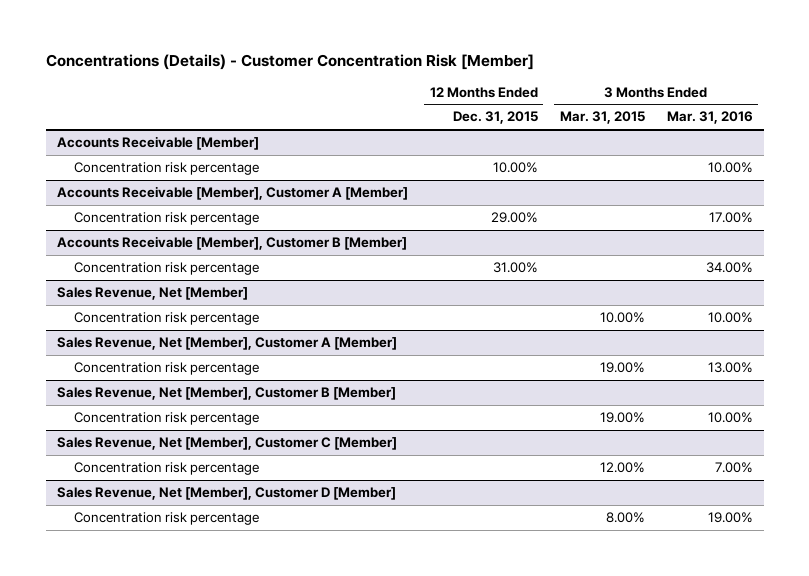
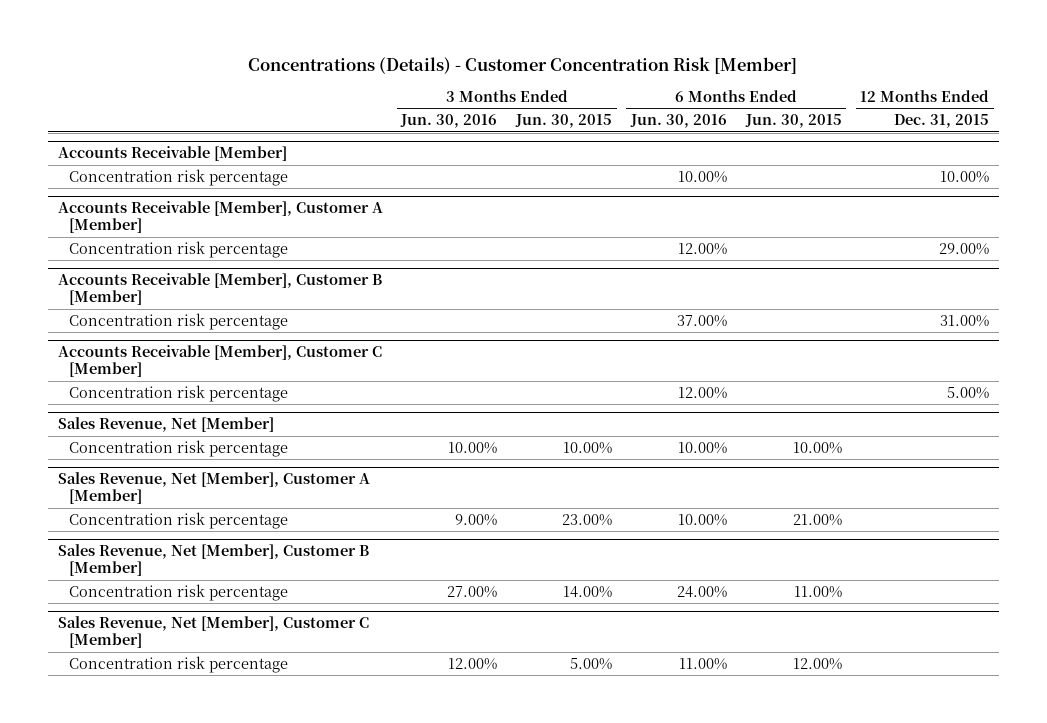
- | 12 Months Ended Dec. 31, 2015 | 3 Months Ended Mar. 31, 2015 | 3 Months Ended Mar. 31, 2016
+ | 3 Months Ended Jun. 30, 2016 | 3 Months Ended Jun. 30, 2015 | 6 Months Ended Jun. 30, 2016 | 6 Months Ended Jun. 30, 2015 | 12 Months Ended Dec. 31, 2015
+ Accounts Receivable [Member], Customer C [Member]
+ Concentration risk percentage | | | 12.00% | | 5.00%
- Sales Revenue, Net [Member], Customer D [Member]
- Concentration risk percentage | | 8.00% | 19.00%

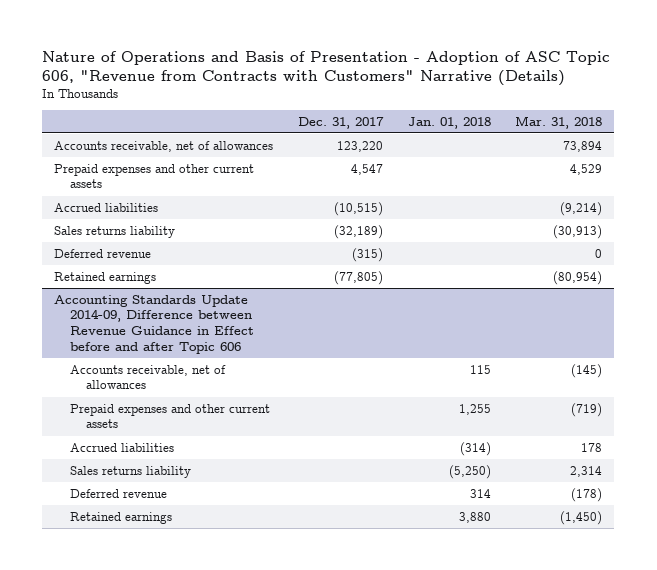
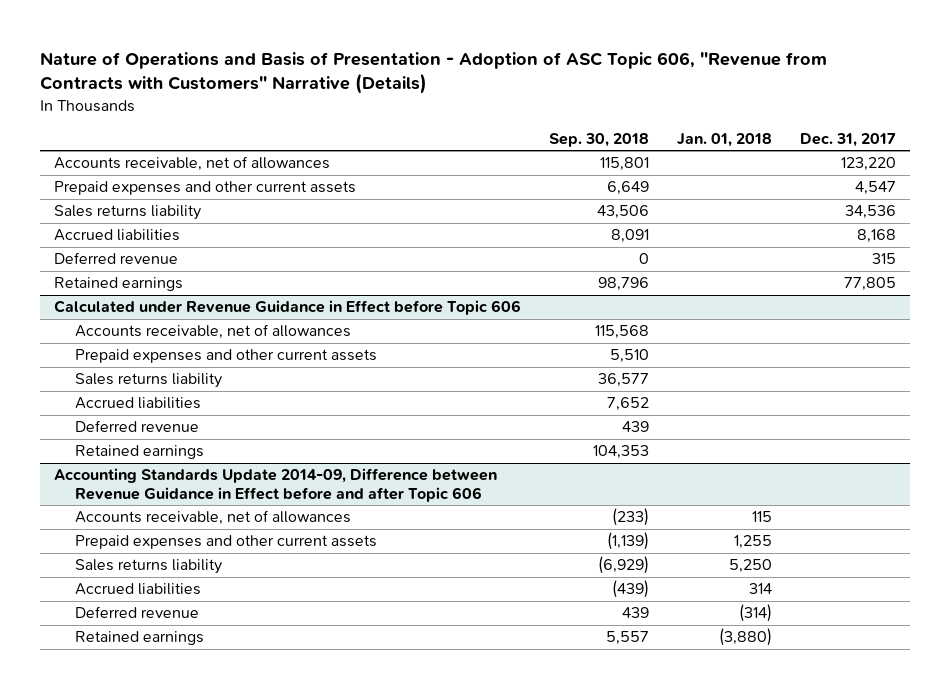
- | Dec. 31, 2017 | Jan. 01, 2018 | Mar. 31, 2018
+ | Sep. 30, 2018 | Jan. 01, 2018 | Dec. 31, 2017
- Accrued liabilities | (10,515) | | (9,214)
- Sales returns liability | (32,189) | | (30,913)
- Deferred revenue | (315) | | 0
- Retained earnings | (77,805) | | (80,954)
+ Sales returns liability | 43,506 | | 34,536
+ Accrued liabilities | 8,091 | | 8,168
+ Deferred revenue | 0 | | 315
+ Retained earnings | 98,796 | | 77,805
+ Calculated under Revenue Guidance in Effect before Topic 606
+ Accounts receivable, net of allowances | 115,568 | |
+ Prepaid expenses and other current assets | 5,510 | |
+ Sales returns liability | 36,577 | |
+ Accrued liabilities | 7,652 | |
+ Deferred revenue | 439 | |
+ Retained earnings | 104,353 | |
@ Accounting Standards Update 2014-09, Difference between Revenue Guidance in Effect before and after Topic 606
- Accrued liabilities | | (314) | 178
- Sales returns liability | | (5,250) | 2,314
- Deferred revenue | | 314 | (178)
- Retained earnings | | 3,880 | (1,450)
+ Sales returns liability | (6,929) | 5,250 |
+ Accrued liabilities | (439) | 314 |
+ Deferred revenue | 439 | (314) |
+ Retained earnings | 5,557 | (3,880) |

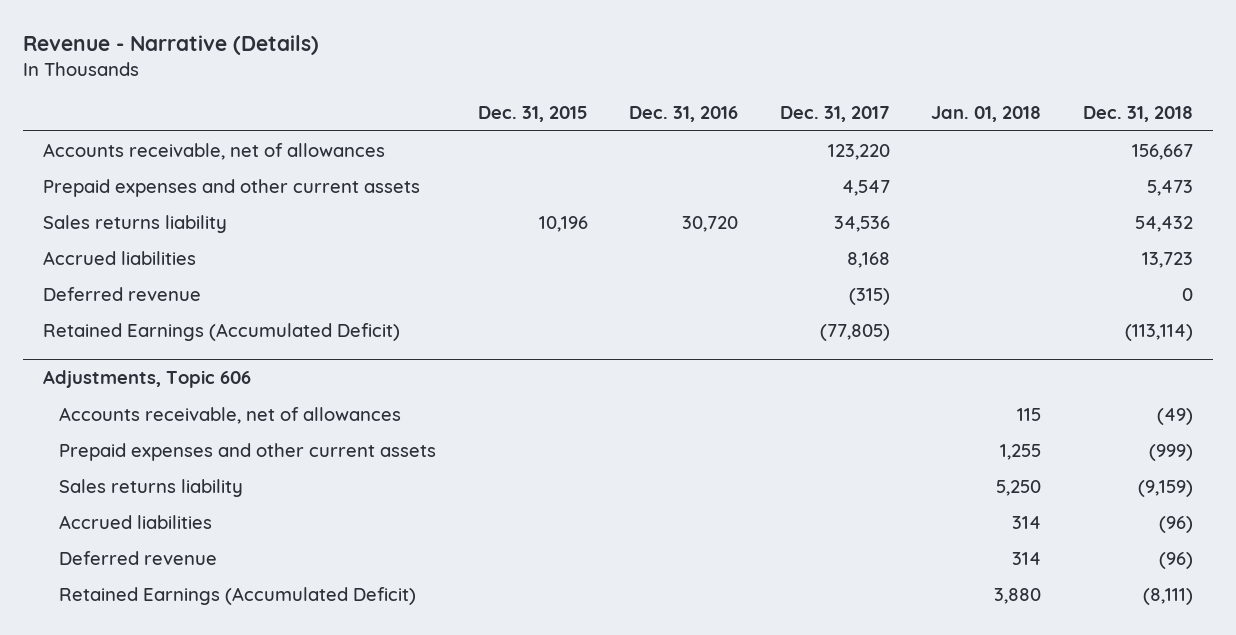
- Nature of Operations and Basis of Presentation - Adoption of ASC Topic 606, "Revenue from Contracts with Customers" Narrative (Details)
+ Revenue - Narrative (Details)
- | Sep. 30, 2018 | Jan. 01, 2018 | Dec. 31, 2017
+ | Dec. 31, 2015 | Dec. 31, 2016 | Dec. 31, 2017 | Jan. 01, 2018 | Dec. 31, 2018
- Deferred revenue | 0 | | 315
- Retained earnings | 98,796 | | 77,805
- Calculated under Revenue Guidance in Effect before Topic 606
- Accounts receivable, net of allowances | 115,568 | |
- Prepaid expenses and other current assets | 5,510 | |
- Sales returns liability | 36,577 | |
- Accrued liabilities | 7,652 | |
- Deferred revenue | 439 | |
- Retained earnings | 104,353 | |
- Accounting Standards Update 2014-09, Difference between Revenue Guidance in Effect before and after Topic 606
+ Deferred revenue | | | (315) | | 0
+ Retained Earnings (Accumulated Deficit) | | | (77,805) | | (113,114)
+ Adjustments, Topic 606
- Deferred revenue | 439 | (314) |
- Retained earnings | 5,557 | (3,880) |
+ Deferred revenue | | | | 314 | (96)
+ Retained Earnings (Accumulated Deficit) | | | | 3,880 | (8,111)

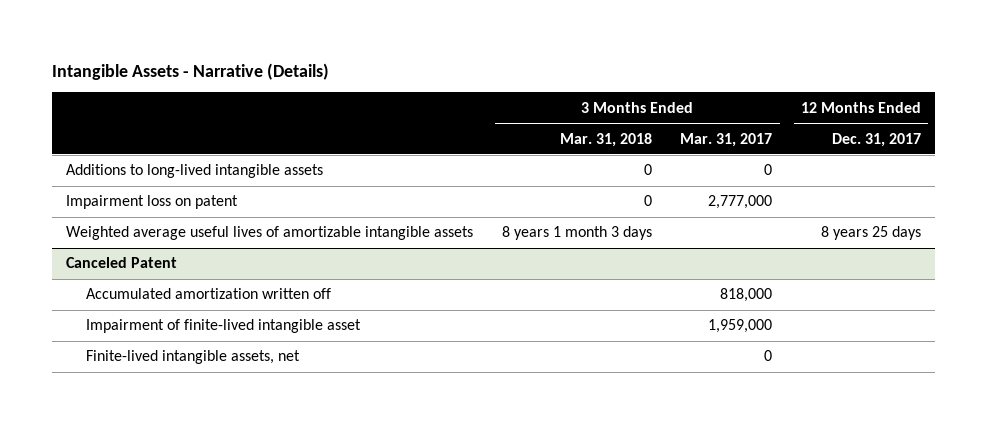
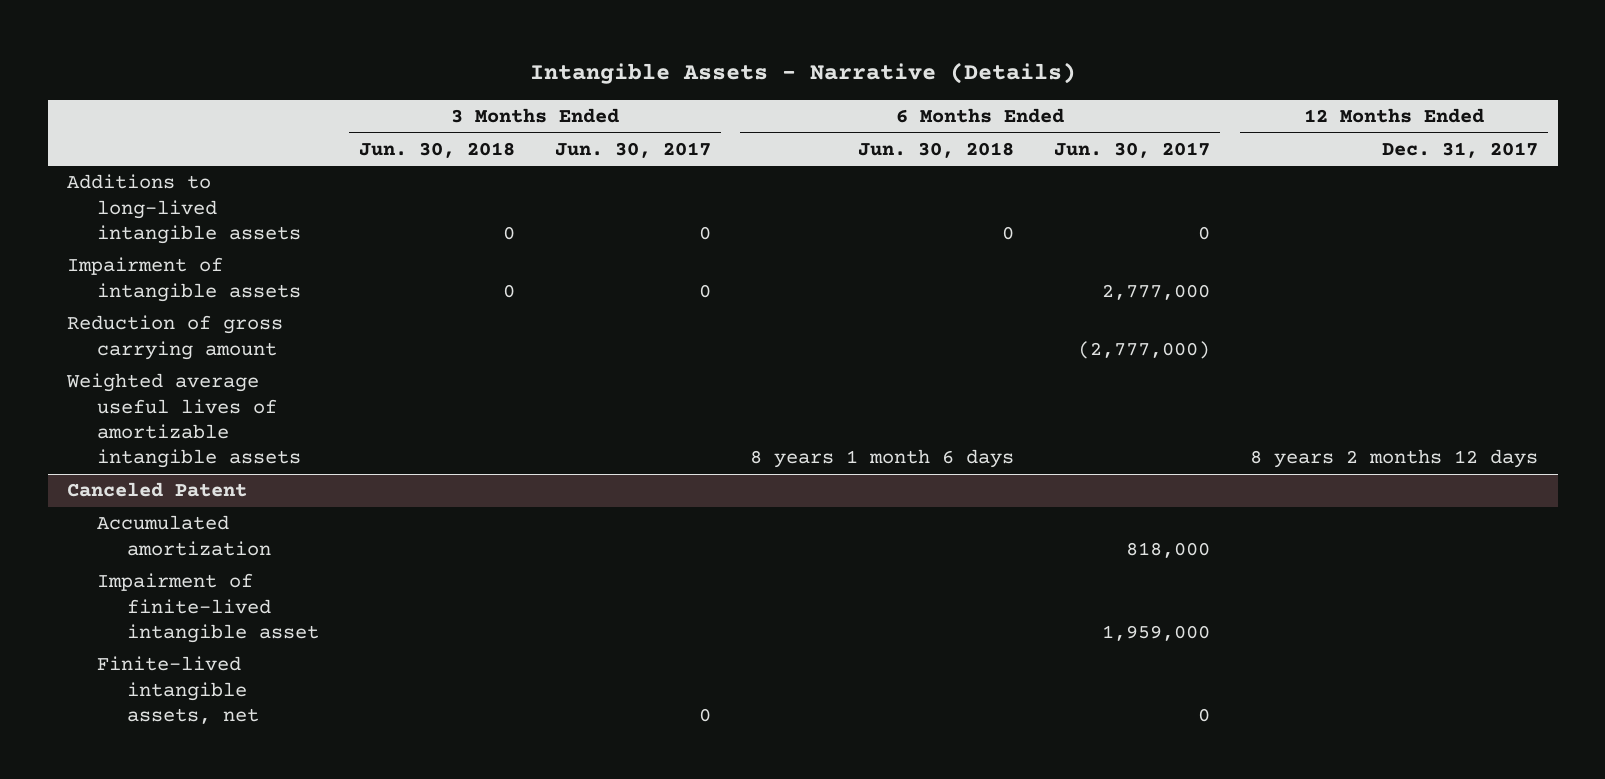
- | 3 Months Ended Mar. 31, 2018 | 3 Months Ended Mar. 31, 2017 | 12 Months Ended Dec. 31, 2017
+ | 3 Months Ended Jun. 30, 2018 | 3 Months Ended Jun. 30, 2017 | 6 Months Ended Jun. 30, 2018 | 6 Months Ended Jun. 30, 2017 | 12 Months Ended Dec. 31, 2017
- Impairment loss on patent | 0 | 2,777,000 |
- Weighted average useful lives of amortizable intangible assets | 8 years 1 month 3 days | | 8 years 25 days
+ Impairment of intangible assets | 0 | 0 | | 2,777,000 |
+ Reduction of gross carrying amount | | | | (2,777,000) |
+ Weighted average useful lives of amortizable intangible assets | | | 8 years 1 month 6 days | | 8 years 2 months 12 days
@ Canceled Patent
- Accumulated amortization written off | | 818,000 |
+ Accumulated amortization | | | | 818,000 |

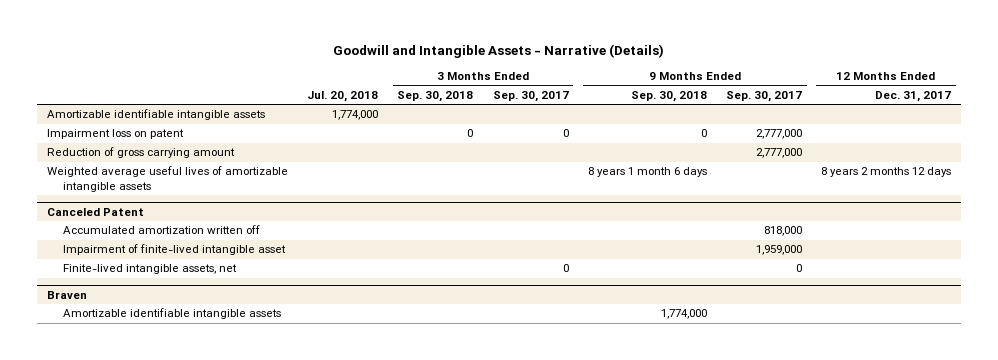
- Intangible Assets - Narrative (Details)
+ Goodwill and Intangible Assets - Narrative (Details)
- | 3 Months Ended Jun. 30, 2018 | 3 Months Ended Jun. 30, 2017 | 6 Months Ended Jun. 30, 2018 | 6 Months Ended Jun. 30, 2017 | 12 Months Ended Dec. 31, 2017
+ | Jul. 20, 2018 | 3 Months Ended Sep. 30, 2018 | 3 Months Ended Sep. 30, 2017 | 9 Months Ended Sep. 30, 2018 | 9 Months Ended Sep. 30, 2017 | 12 Months Ended Dec. 31, 2017
- Additions to long-lived intangible assets | 0 | 0 | 0 | 0 |
- Impairment of intangible assets | 0 | 0 | | 2,777,000 |
+ Amortizable identifiable intangible assets | 1,774,000 | | | | |
+ Impairment loss on patent | | 0 | 0 | 0 | 2,777,000 |
@ Canceled Patent
- Accumulated amortization | | | | 818,000 |
+ Accumulated amortization written off | | | | | 818,000 |
+ Braven
+ Amortizable identifiable intangible assets | | | | 1,774,000 | |

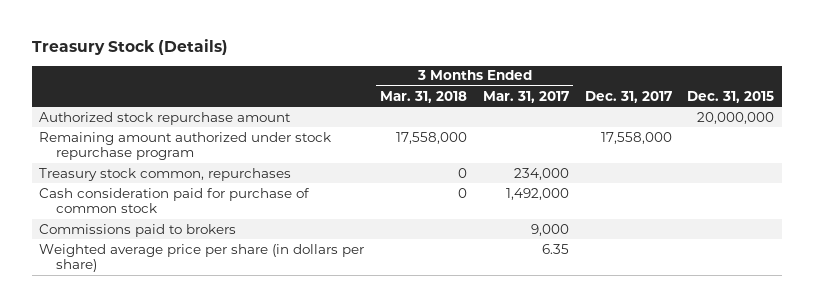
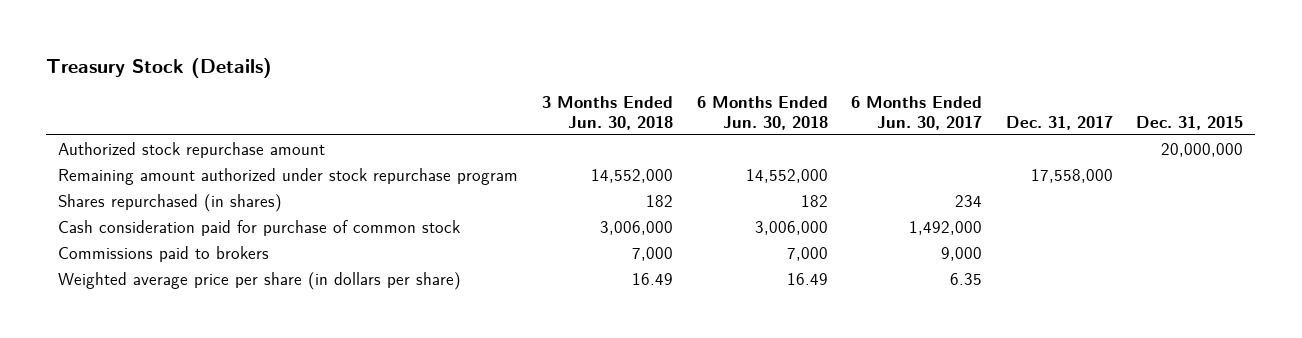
- | 3 Months Ended Mar. 31, 2018 | 3 Months Ended Mar. 31, 2017 | Dec. 31, 2017 | Dec. 31, 2015
+ | 3 Months Ended Jun. 30, 2018 | 6 Months Ended Jun. 30, 2018 | 6 Months Ended Jun. 30, 2017 | Dec. 31, 2017 | Dec. 31, 2015
- Treasury stock common, repurchases | 0 | 234,000 | |
+ Shares repurchased (in shares) | 182 | 182 | 234 | |

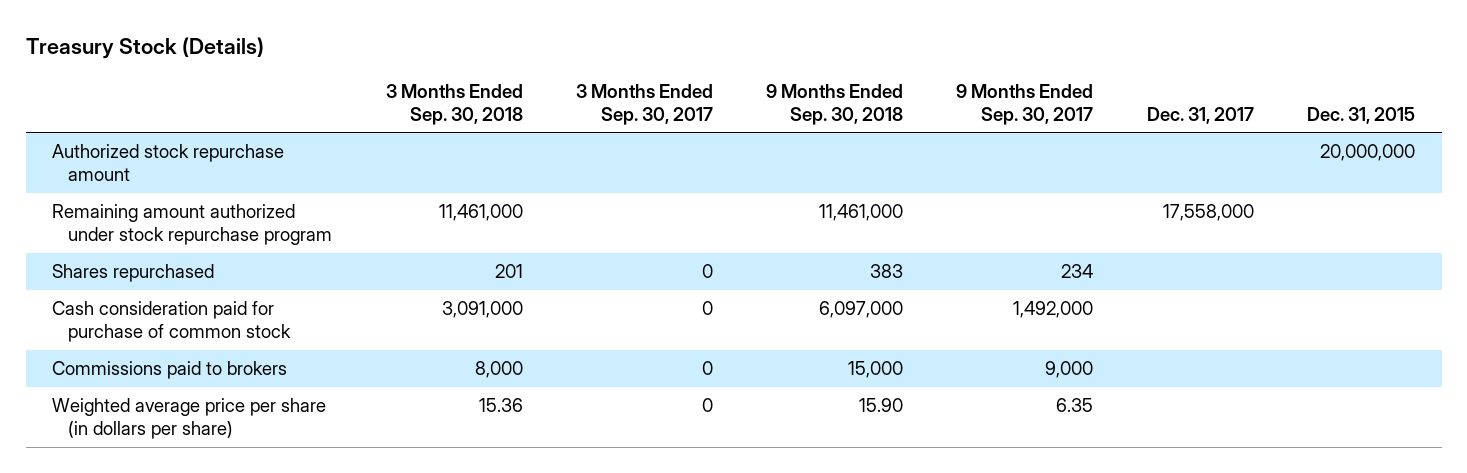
- | 3 Months Ended Jun. 30, 2018 | 6 Months Ended Jun. 30, 2018 | 6 Months Ended Jun. 30, 2017 | Dec. 31, 2017 | Dec. 31, 2015
+ | 3 Months Ended Sep. 30, 2018 | 3 Months Ended Sep. 30, 2017 | 9 Months Ended Sep. 30, 2018 | 9 Months Ended Sep. 30, 2017 | Dec. 31, 2017 | Dec. 31, 2015
- Shares repurchased (in shares) | 182 | 182 | 234 | |
+ Shares repurchased | 201 | 0 | 383 | 234 | |

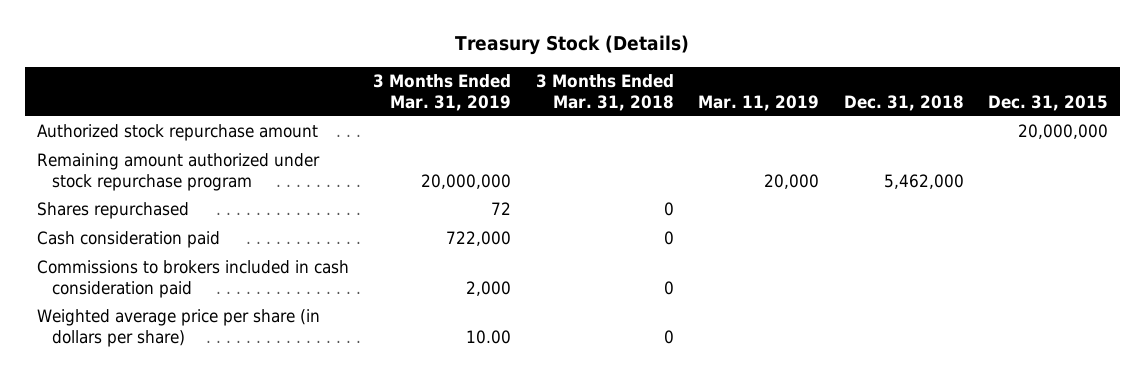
- | 3 Months Ended Sep. 30, 2018 | 3 Months Ended Sep. 30, 2017 | 9 Months Ended Sep. 30, 2018 | 9 Months Ended Sep. 30, 2017 | Dec. 31, 2017 | Dec. 31, 2015
+ | 3 Months Ended Mar. 31, 2019 | 3 Months Ended Mar. 31, 2018 | Mar. 11, 2019 | Dec. 31, 2018 | Dec. 31, 2015
- Cash consideration paid for purchase of common stock | 3,091,000 | 0 | 6,097,000 | 1,492,000 | |
- Commissions paid to brokers | 8,000 | 0 | 15,000 | 9,000 | |
+ Cash consideration paid | 722,000 | 0 | | |
+ Commissions to brokers included in cash consideration paid | 2,000 | 0 | | |

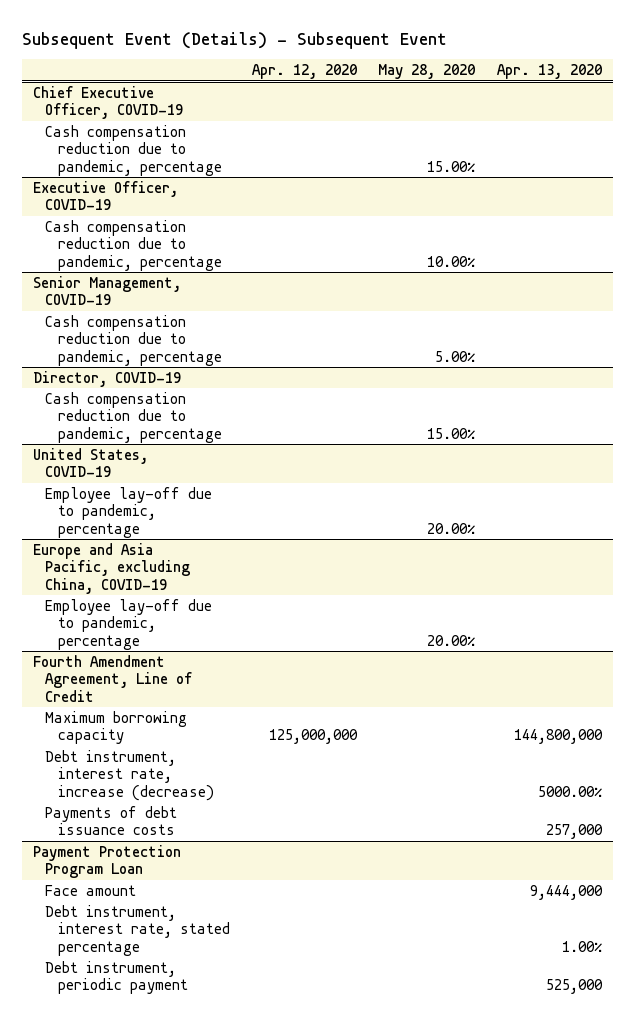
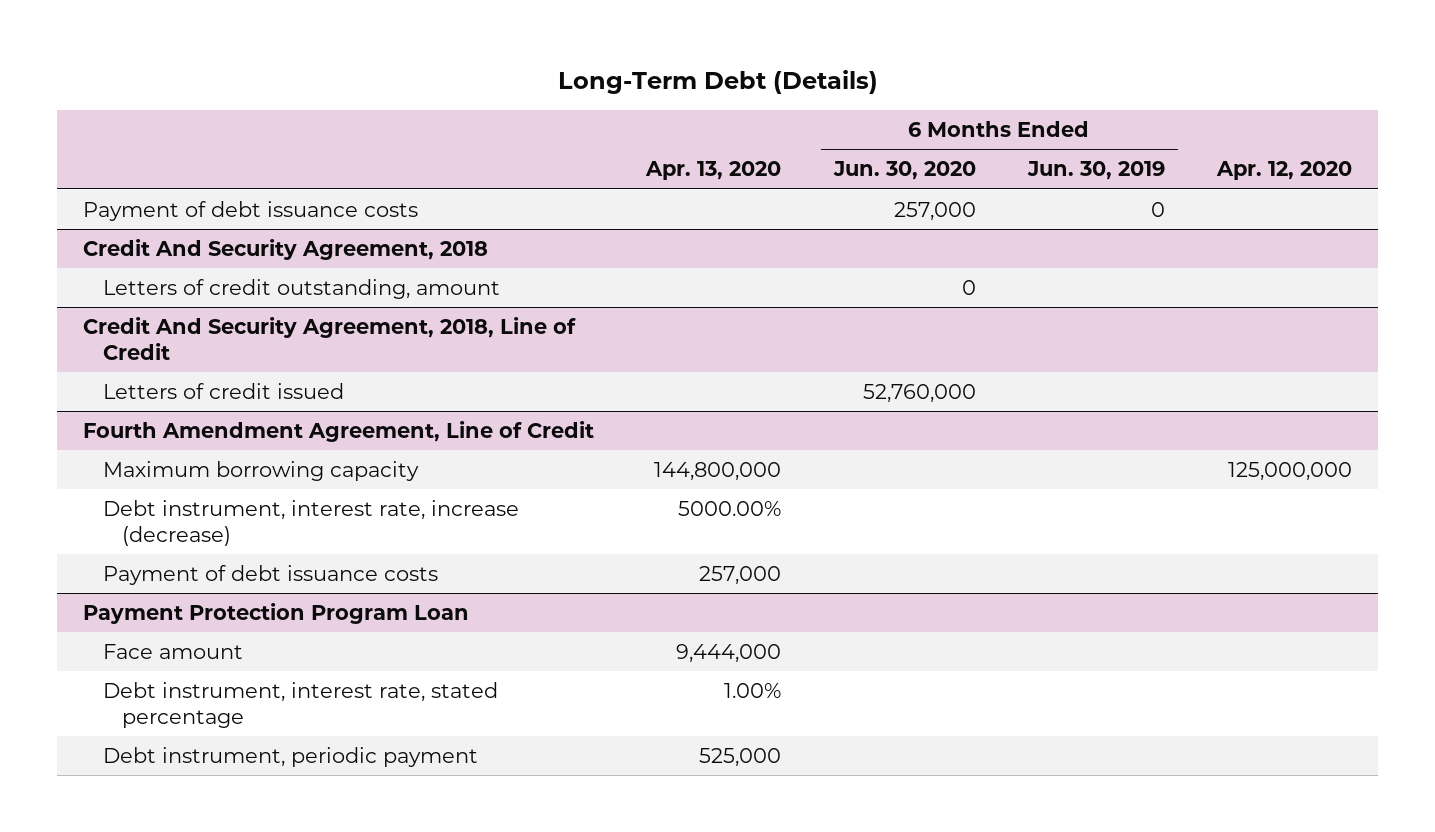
- Subsequent Event (Details) - Subsequent Event
+ Long-Term Debt (Details)
- | Apr. 12, 2020 | May 28, 2020 | Apr. 13, 2020
+ | Apr. 13, 2020 | 6 Months Ended Jun. 30, 2020 | 6 Months Ended Jun. 30, 2019 | Apr. 12, 2020
- Chief Executive Officer, COVID-19
- Cash compensation reduction due to pandemic, percentage | | 15.00% |
- Executive Officer, COVID-19
- Cash compensation reduction due to pandemic, percentage | | 10.00% |
- Senior Management, COVID-19
- Cash compensation reduction due to pandemic, percentage | | 5.00% |
- Director, COVID-19
- Cash compensation reduction due to pandemic, percentage | | 15.00% |
- United States, COVID-19
- Employee lay-off due to pandemic, percentage | | 20.00% |
- Europe and Asia Pacific, excluding China, COVID-19
- Employee lay-off due to pandemic, percentage | | 20.00% |
+ Payment of debt issuance costs | | 257,000 | 0 |
+ Credit And Security Agreement, 2018
+ Letters of credit outstanding, amount | | 0 | |
+ Credit And Security Agreement, 2018, Line of Credit
+ Letters of credit issued | | 52,760,000 | |
@ Fourth Amendment Agreement, Line of Credit
- Payments of debt issuance costs | | | 257,000
+ Payment of debt issuance costs | 257,000 | | |

